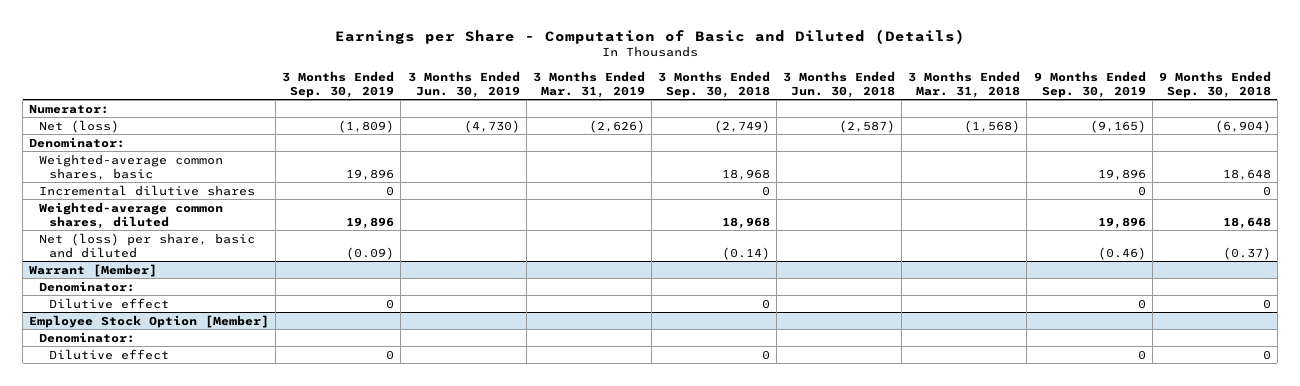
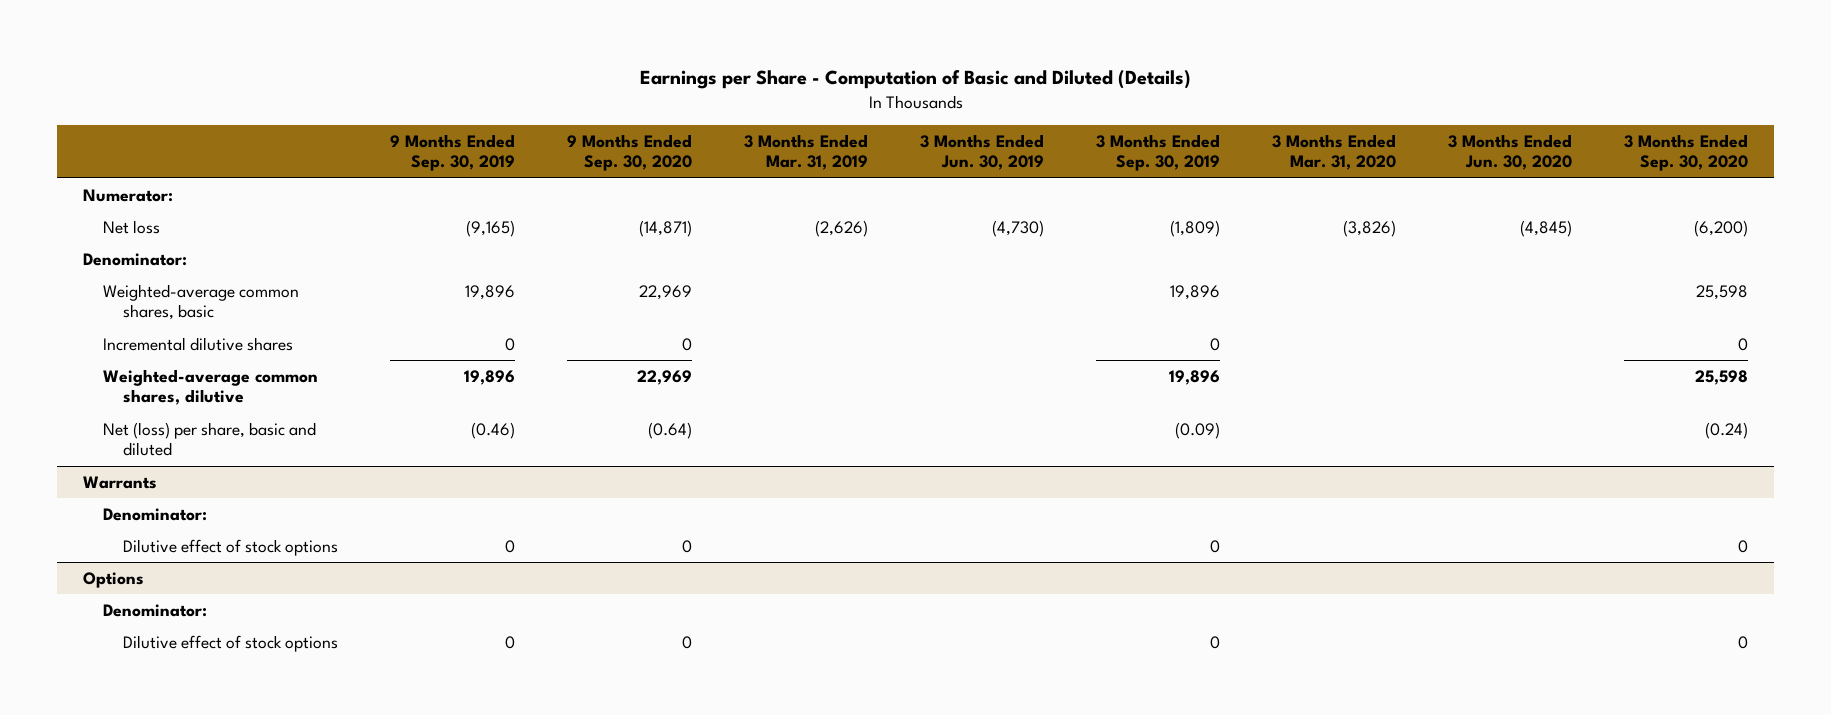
- | 3 Months Ended Sep. 30, 2019 | 3 Months Ended Jun. 30, 2019 | 3 Months Ended Mar. 31, 2019 | 3 Months Ended Sep. 30, 2018 | 3 Months Ended Jun. 30, 2018 | 3 Months Ended Mar. 31, 2018 | 9 Months Ended Sep. 30, 2019 | 9 Months Ended Sep. 30, 2018
+ | 9 Months Ended Sep. 30, 2019 | 9 Months Ended Sep. 30, 2020 | 3 Months Ended Mar. 31, 2019 | 3 Months Ended Jun. 30, 2019 | 3 Months Ended Sep. 30, 2019 | 3 Months Ended Mar. 31, 2020 | 3 Months Ended Jun. 30, 2020 | 3 Months Ended Sep. 30, 2020
- Net (loss) | (1,809) | (4,730) | (2,626) | (2,749) | (2,587) | (1,568) | (9,165) | (6,904)
+ Net loss | (9,165) | (14,871) | (2,626) | (4,730) | (1,809) | (3,826) | (4,845) | (6,200)
- Weighted-average common shares, diluted | 19,896 | | | 18,968 | | | 19,896 | 18,648
+ Weighted-average common shares, dilutive | 19,896 | 22,969 | | | 19,896 | | | 25,598
- Warrant [Member]
+ Warrants
- Dilutive effect | 0 | | | 0 | | | 0 | 0
- Employee Stock Option [Member]
+ Dilutive effect of stock options | 0 | 0 | | | 0 | | | 0
+ Options
- Dilutive effect | 0 | | | 0 | | | 0 | 0
+ Dilutive effect of stock options | 0 | 0 | | | 0 | | | 0

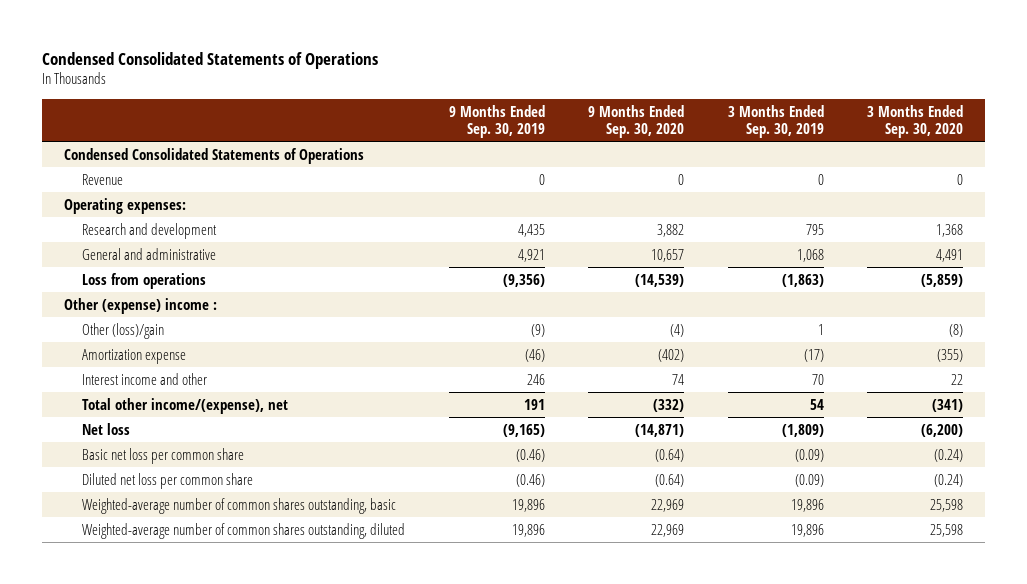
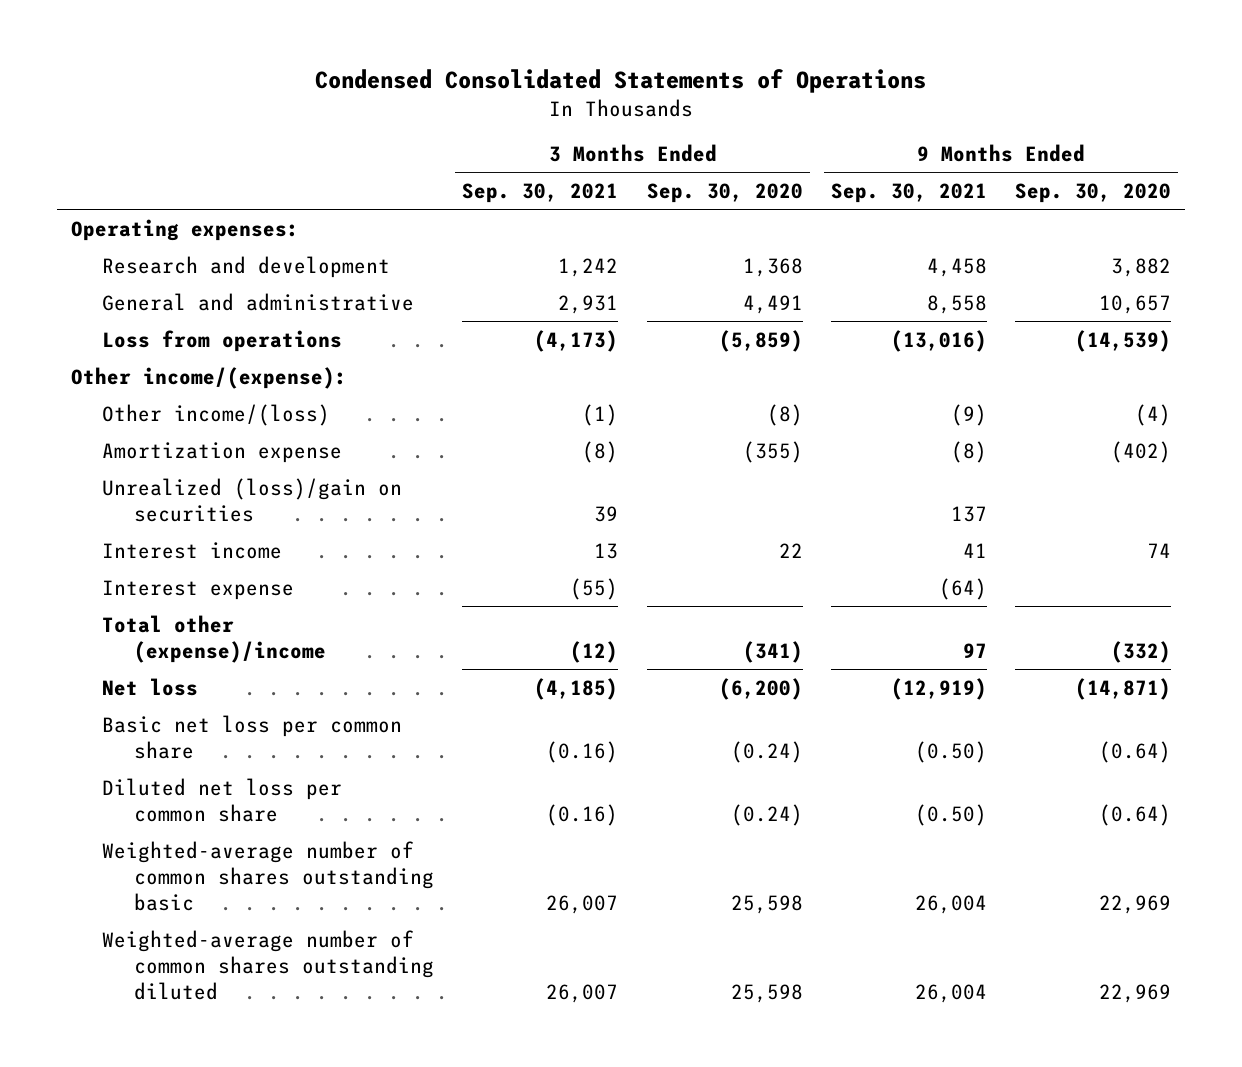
- | 9 Months Ended Sep. 30, 2019 | 9 Months Ended Sep. 30, 2020 | 3 Months Ended Sep. 30, 2019 | 3 Months Ended Sep. 30, 2020
+ | 3 Months Ended Sep. 30, 2021 | 3 Months Ended Sep. 30, 2020 | 9 Months Ended Sep. 30, 2021 | 9 Months Ended Sep. 30, 2020
- Condensed Consolidated Statements of Operations
- Revenue | 0 | 0 | 0 | 0
- Other (expense) income :
- Other (loss)/gain | (9) | (4) | 1 | (8)
+ Other income/(expense):
+ Other income/(loss) | (1) | (8) | (9) | (4)
- Interest income and other | 246 | 74 | 70 | 22
- Total other income/(expense), net | 191 | (332) | 54 | (341)
+ Unrealized (loss)/gain on securities | 39 | | 137 |
+ Interest income | 13 | 22 | 41 | 74
+ Interest expense | (55) | | (64) |
+ Total other (expense)/income | (12) | (341) | 97 | (332)
- Weighted-average number of common shares outstanding, basic | 19,896 | 22,969 | 19,896 | 25,598
- Weighted-average number of common shares outstanding, diluted | 19,896 | 22,969 | 19,896 | 25,598
+ Weighted-average number of common shares outstanding basic | 26,007 | 25,598 | 26,004 | 22,969
+ Weighted-average number of common shares outstanding diluted | 26,007 | 25,598 | 26,004 | 22,969

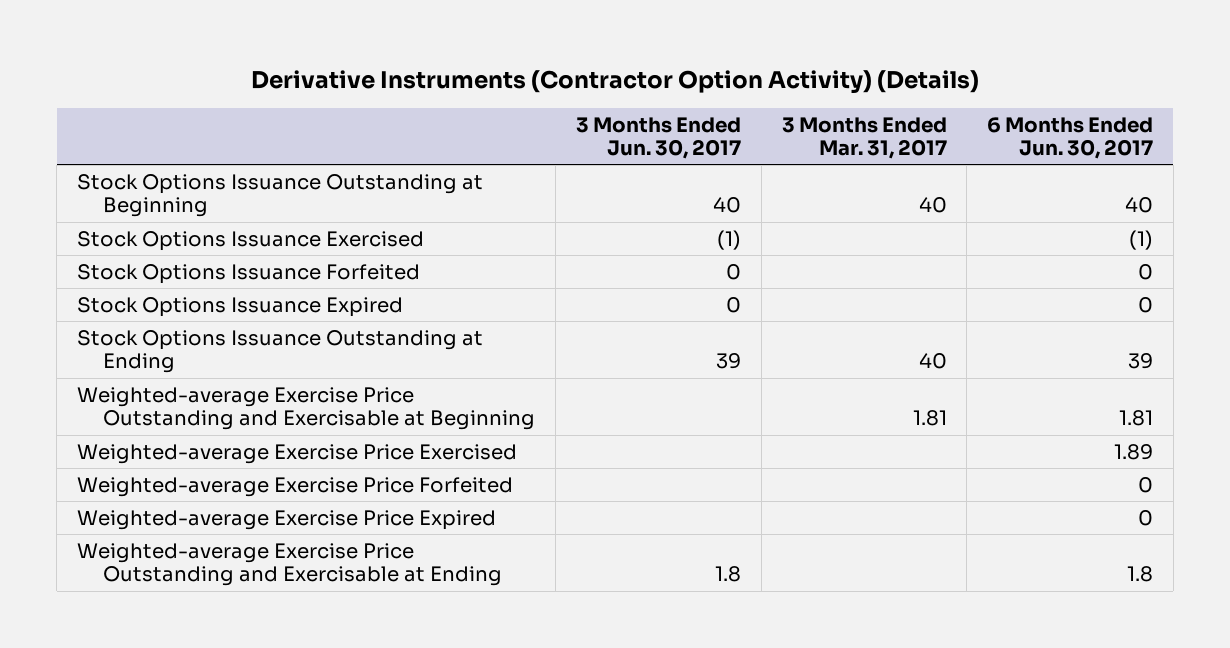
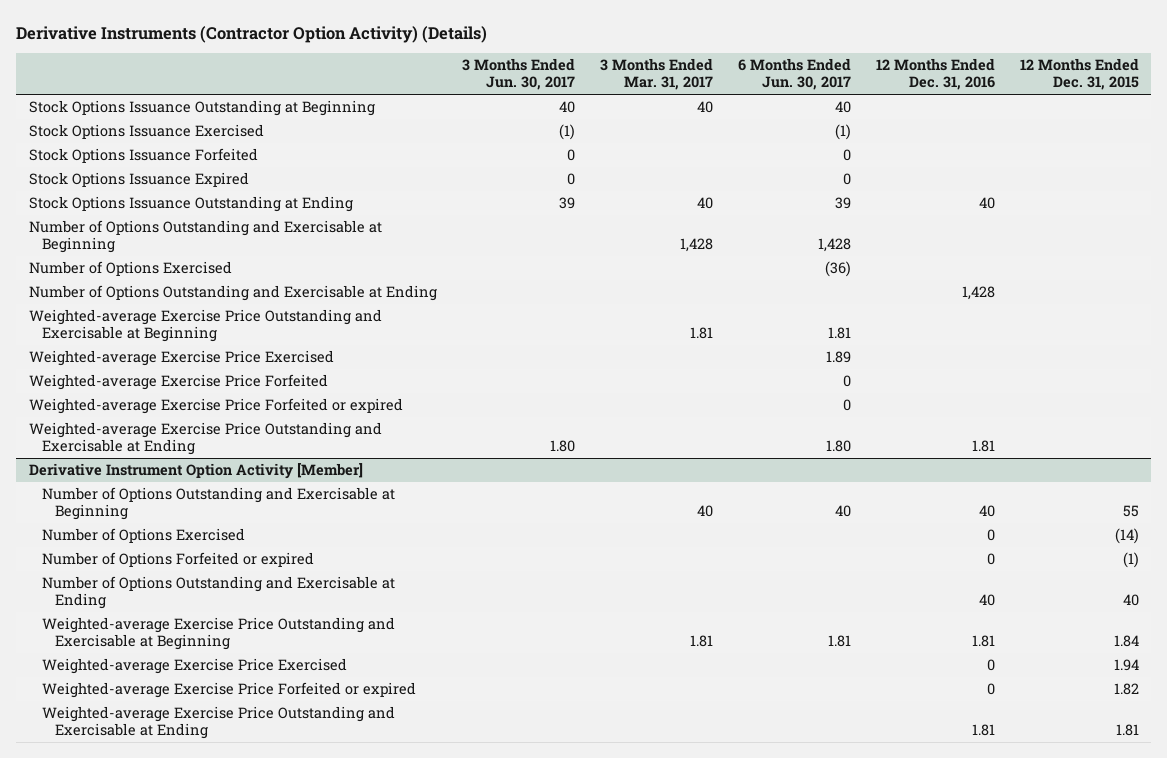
- | 3 Months Ended Jun. 30, 2017 | 3 Months Ended Mar. 31, 2017 | 6 Months Ended Jun. 30, 2017
+ | 3 Months Ended Jun. 30, 2017 | 3 Months Ended Mar. 31, 2017 | 6 Months Ended Jun. 30, 2017 | 12 Months Ended Dec. 31, 2016 | 12 Months Ended Dec. 31, 2015
+ Number of Options Outstanding and Exercisable at Beginning | | 1,428 | 1,428 | |
+ Number of Options Exercised | | | (36) | |
+ Number of Options Outstanding and Exercisable at Ending | | | | 1,428 |
- Weighted-average Exercise Price Expired | | | 0
- Weighted-average Exercise Price Outstanding and Exercisable at Ending | 1.8 | | 1.8
+ Weighted-average Exercise Price Forfeited or expired | | | 0 | |
+ Weighted-average Exercise Price Outstanding and Exercisable at Ending | 1.80 | | 1.80 | 1.81 |
+ Derivative Instrument Option Activity [Member]
+ Number of Options Outstanding and Exercisable at Beginning | | 40 | 40 | 40 | 55
+ Number of Options Exercised | | | | 0 | (14)
+ Number of Options Forfeited or expired | | | | 0 | (1)
+ Number of Options Outstanding and Exercisable at Ending | | | | 40 | 40
+ Weighted-average Exercise Price Outstanding and Exercisable at Beginning | | 1.81 | 1.81 | 1.81 | 1.84
+ Weighted-average Exercise Price Exercised | | | | 0 | 1.94
+ Weighted-average Exercise Price Forfeited or expired | | | | 0 | 1.82
+ Weighted-average Exercise Price Outstanding and Exercisable at Ending | | | | 1.81 | 1.81

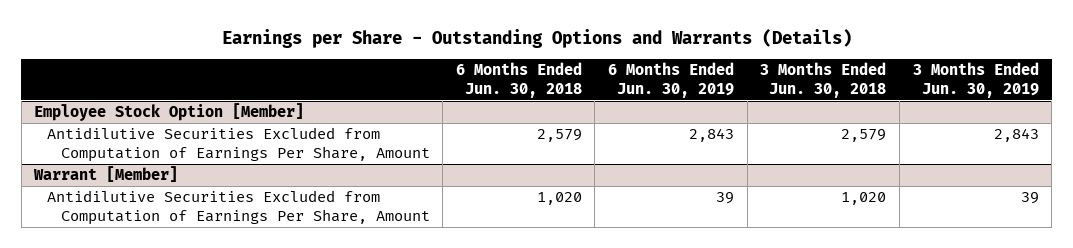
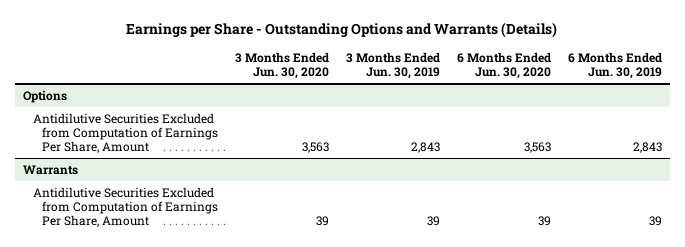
- | 6 Months Ended Jun. 30, 2018 | 6 Months Ended Jun. 30, 2019 | 3 Months Ended Jun. 30, 2018 | 3 Months Ended Jun. 30, 2019
+ | 3 Months Ended Jun. 30, 2020 | 3 Months Ended Jun. 30, 2019 | 6 Months Ended Jun. 30, 2020 | 6 Months Ended Jun. 30, 2019
- Employee Stock Option [Member]
+ Options
- Warrant [Member]
+ Warrants

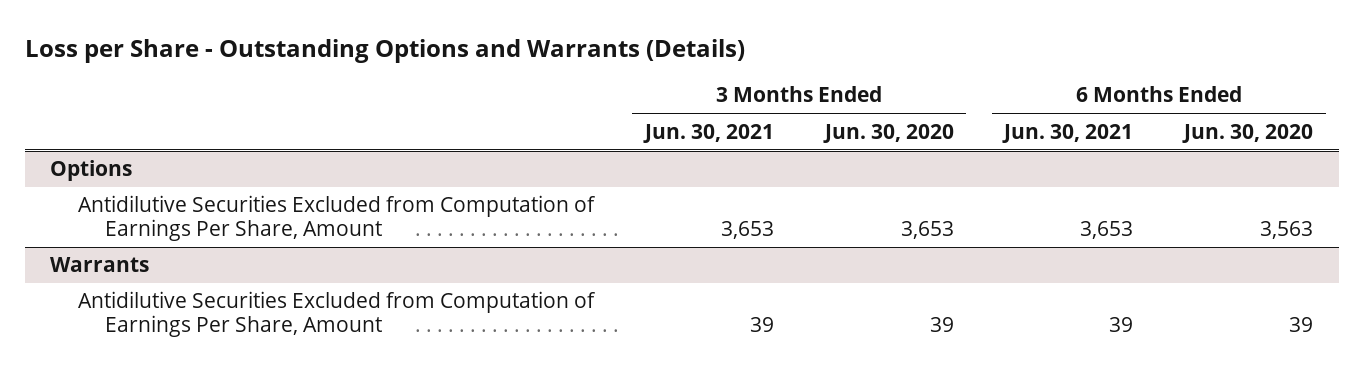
- Earnings per Share - Outstanding Options and Warrants (Details)
+ Loss per Share - Outstanding Options and Warrants (Details)
- | 3 Months Ended Jun. 30, 2020 | 3 Months Ended Jun. 30, 2019 | 6 Months Ended Jun. 30, 2020 | 6 Months Ended Jun. 30, 2019
+ | 3 Months Ended Jun. 30, 2021 | 3 Months Ended Jun. 30, 2020 | 6 Months Ended Jun. 30, 2021 | 6 Months Ended Jun. 30, 2020
@ Options
- Antidilutive Securities Excluded from Computation of Earnings Per Share, Amount | 3,563 | 2,843 | 3,563 | 2,843
+ Antidilutive Securities Excluded from Computation of Earnings Per Share, Amount | 3,653 | 3,653 | 3,653 | 3,563

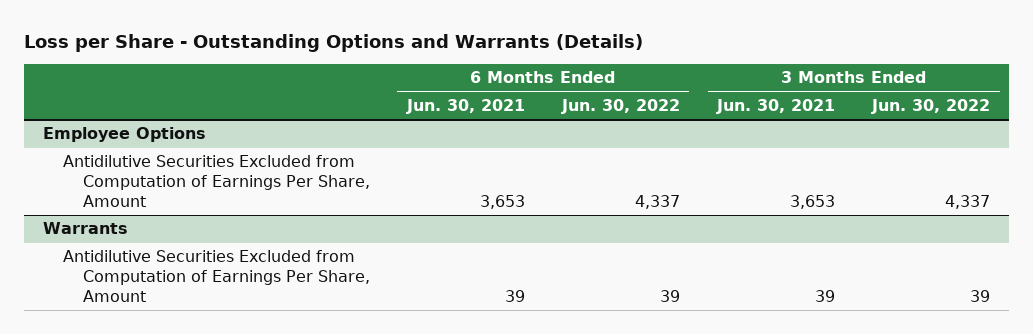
- | 3 Months Ended Jun. 30, 2021 | 3 Months Ended Jun. 30, 2020 | 6 Months Ended Jun. 30, 2021 | 6 Months Ended Jun. 30, 2020
+ | 6 Months Ended Jun. 30, 2021 | 6 Months Ended Jun. 30, 2022 | 3 Months Ended Jun. 30, 2021 | 3 Months Ended Jun. 30, 2022
- Options
+ Employee Options

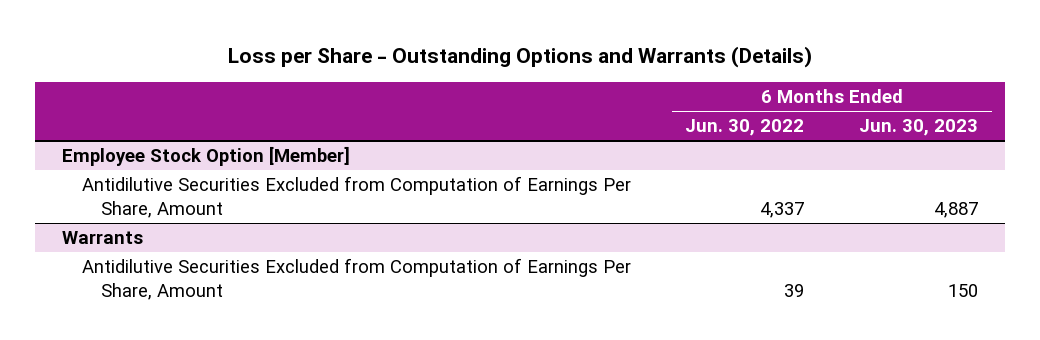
- | 6 Months Ended Jun. 30, 2021 | 6 Months Ended Jun. 30, 2022 | 3 Months Ended Jun. 30, 2021 | 3 Months Ended Jun. 30, 2022
+ | 6 Months Ended Jun. 30, 2022 | 6 Months Ended Jun. 30, 2023
- Employee Options
+ Employee Stock Option [Member]

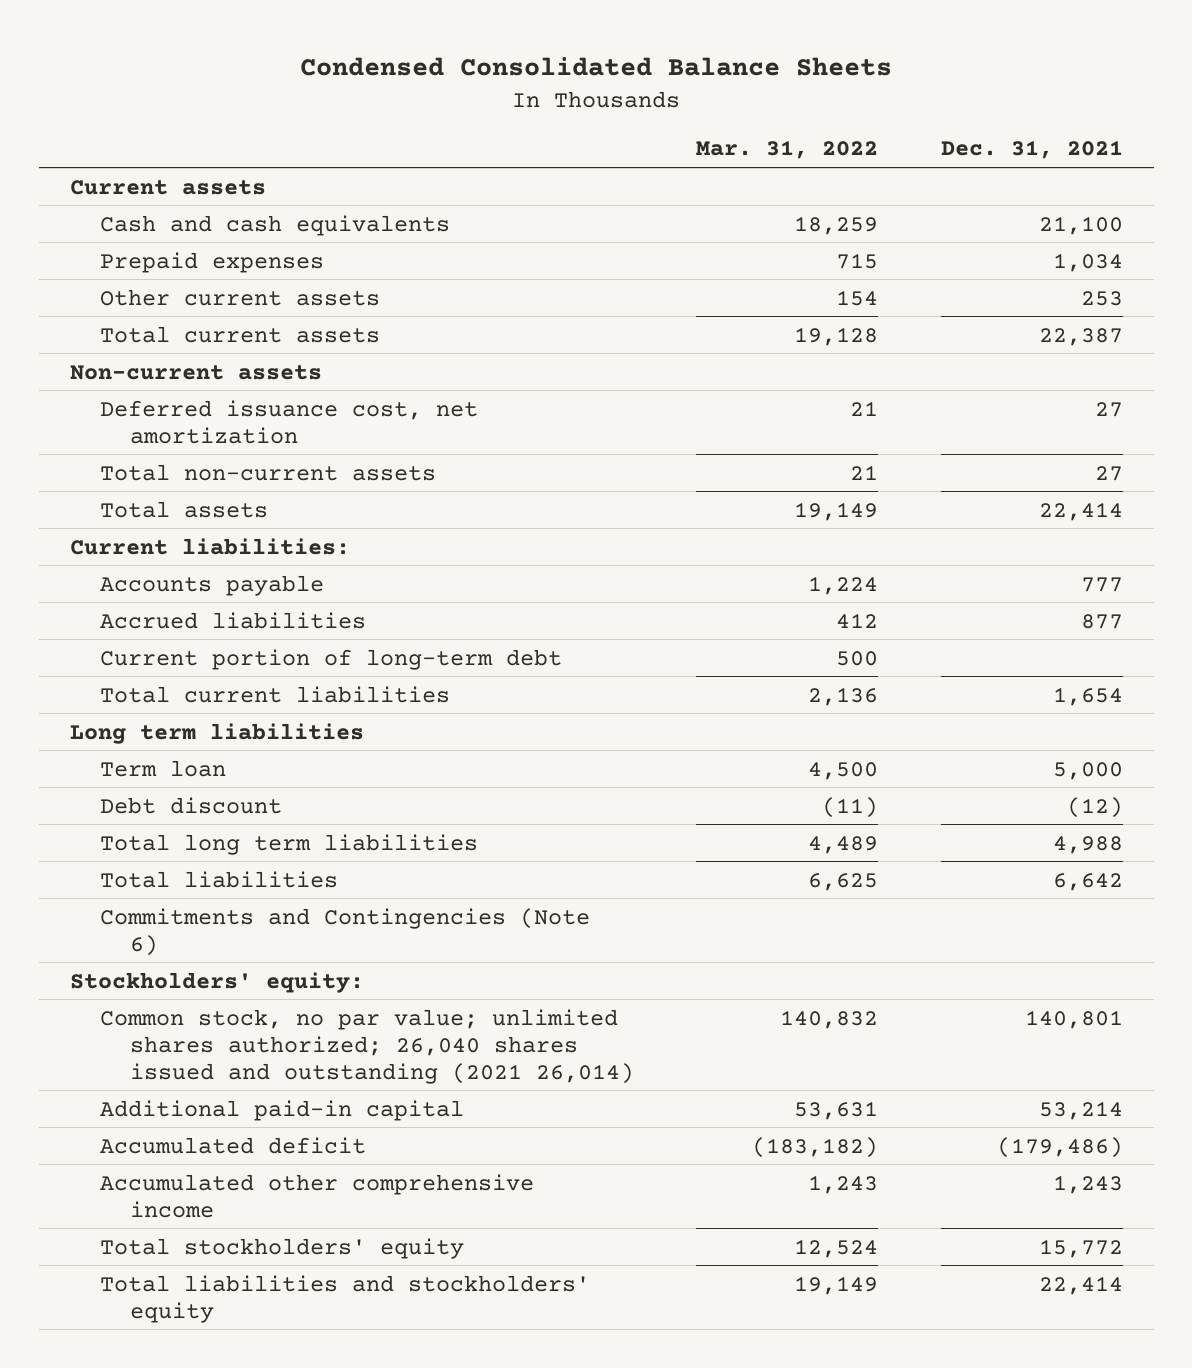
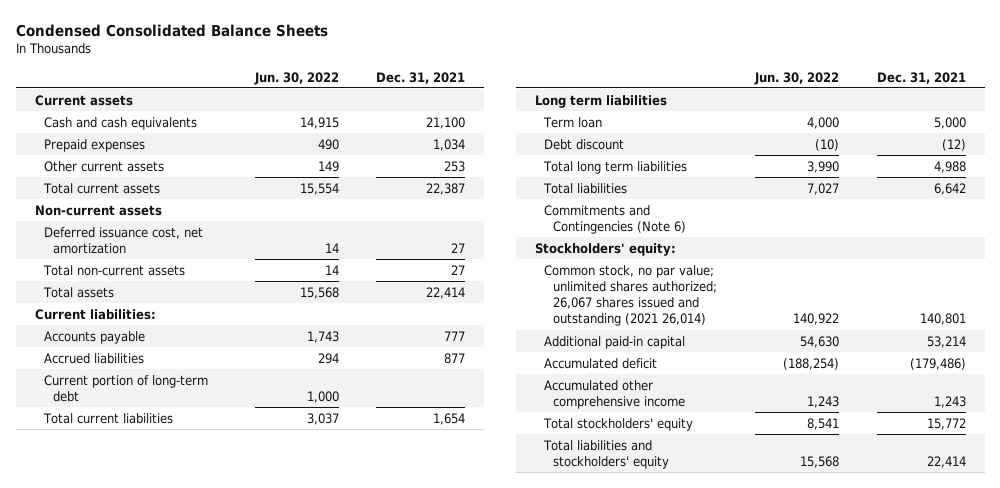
- | Mar. 31, 2022 | Dec. 31, 2021
+ | Jun. 30, 2022 | Dec. 31, 2021
- Common stock, no par value; unlimited shares authorized; 26,040 shares issued and outstanding (2021 26,014) | 140,832 | 140,801
+ Common stock, no par value; unlimited shares authorized; 26,067 shares issued and outstanding (2021 26,014) | 140,922 | 140,801

